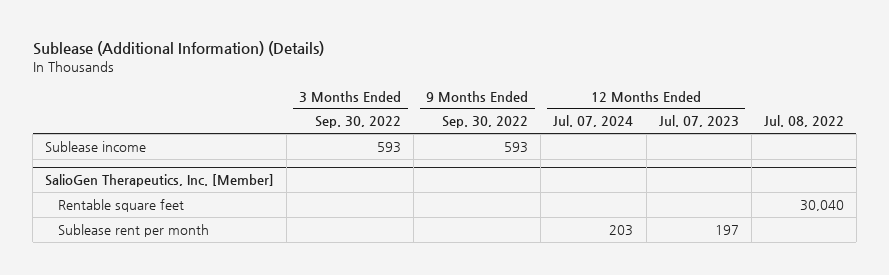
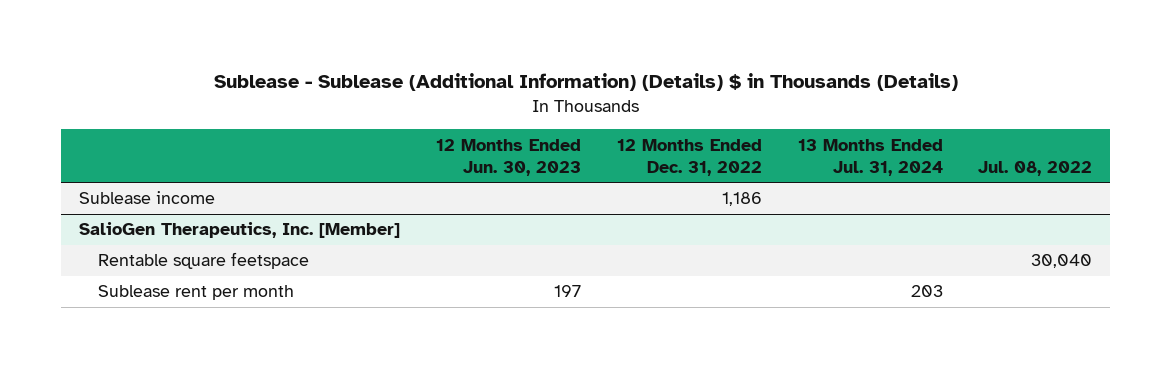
- Sublease (Additional Information) (Details)
+ Sublease - Sublease (Additional Information) (Details) $ in Thousands (Details)
- | 3 Months Ended Sep. 30, 2022 | 9 Months Ended Sep. 30, 2022 | 12 Months Ended Jul. 07, 2024 | 12 Months Ended Jul. 07, 2023 | Jul. 08, 2022
+ | 12 Months Ended Jun. 30, 2023 | 12 Months Ended Dec. 31, 2022 | 13 Months Ended Jul. 31, 2024 | Jul. 08, 2022
@ SalioGen Therapeutics, Inc. [Member]
- Rentable square feet | | | | | 30,040
+ Rentable square feetspace | | | | 30,040

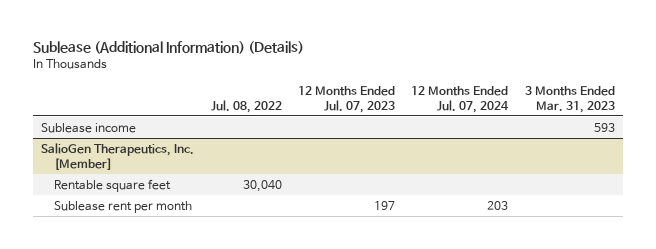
- Sublease - Sublease (Additional Information) (Details) $ in Thousands (Details)
+ Sublease (Additional Information) (Details)
- | 12 Months Ended Jun. 30, 2023 | 12 Months Ended Dec. 31, 2022 | 13 Months Ended Jul. 31, 2024 | Jul. 08, 2022
+ | Jul. 08, 2022 | 12 Months Ended Jul. 07, 2023 | 12 Months Ended Jul. 07, 2024 | 3 Months Ended Mar. 31, 2023
@ SalioGen Therapeutics, Inc. [Member]
- Rentable square feetspace | | | | 30,040
+ Rentable square feet | 30,040 | | |

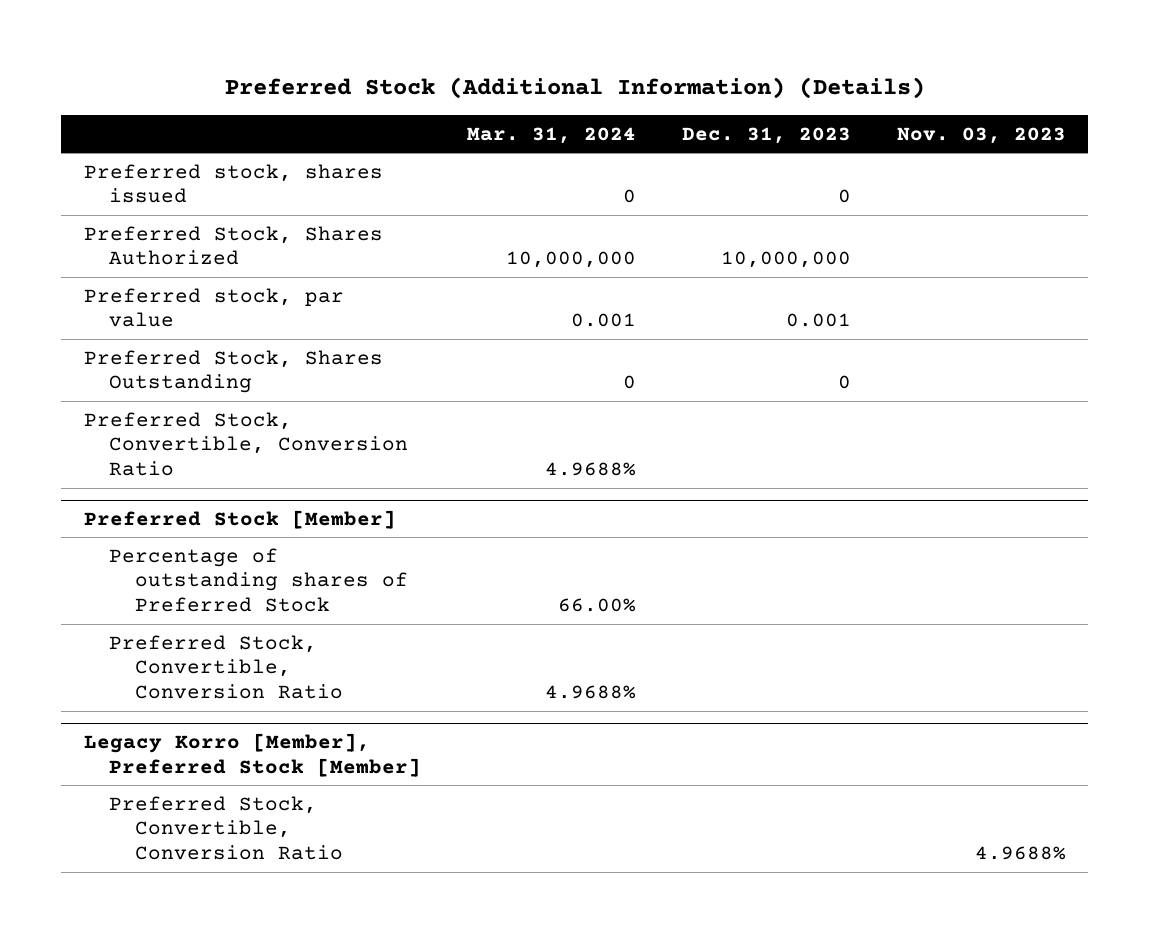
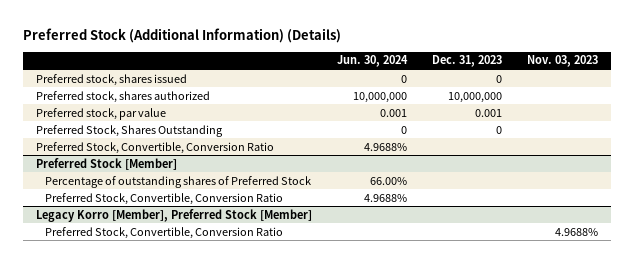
- | Mar. 31, 2024 | Dec. 31, 2023 | Nov. 03, 2023
+ | Jun. 30, 2024 | Dec. 31, 2023 | Nov. 03, 2023
- Preferred Stock, Shares Authorized | 10,000,000 | 10,000,000 |
+ Preferred stock, shares authorized | 10,000,000 | 10,000,000 |

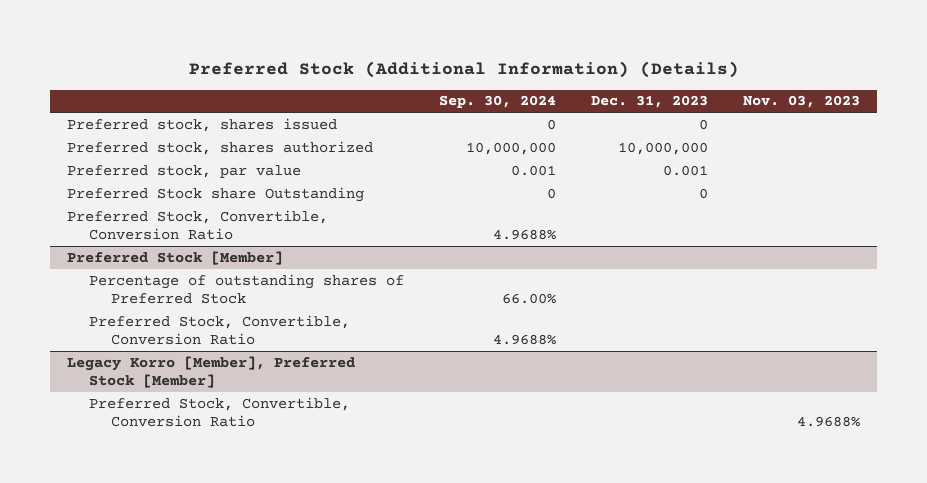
- | Jun. 30, 2024 | Dec. 31, 2023 | Nov. 03, 2023
+ | Sep. 30, 2024 | Dec. 31, 2023 | Nov. 03, 2023
- Preferred Stock, Shares Outstanding | 0 | 0 |
+ Preferred Stock share Outstanding | 0 | 0 |

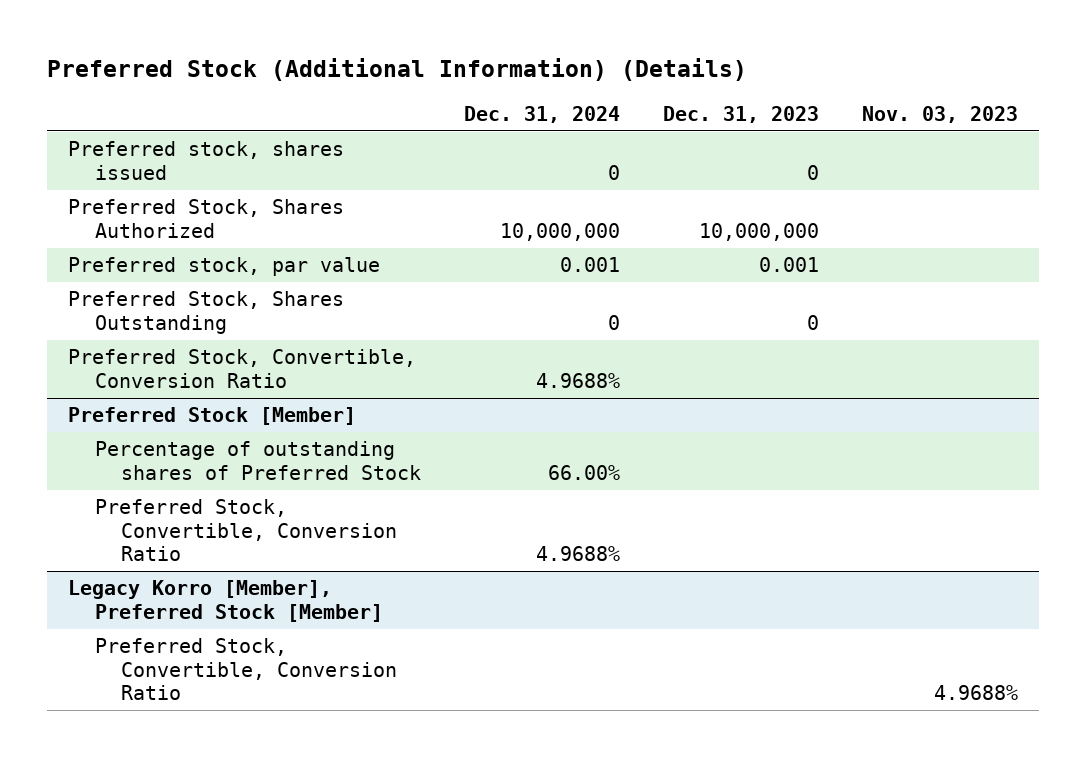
- | Sep. 30, 2024 | Dec. 31, 2023 | Nov. 03, 2023
+ | Dec. 31, 2024 | Dec. 31, 2023 | Nov. 03, 2023
- Preferred stock, shares authorized | 10,000,000 | 10,000,000 |
+ Preferred Stock, Shares Authorized | 10,000,000 | 10,000,000 |
- Preferred Stock share Outstanding | 0 | 0 |
+ Preferred Stock, Shares Outstanding | 0 | 0 |

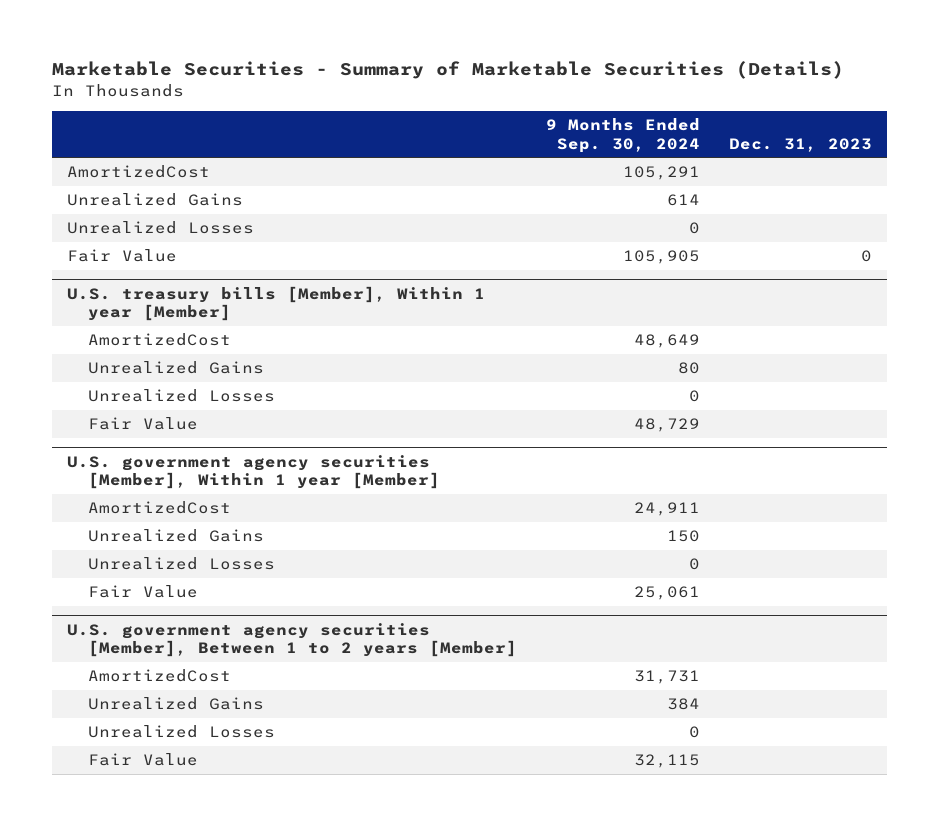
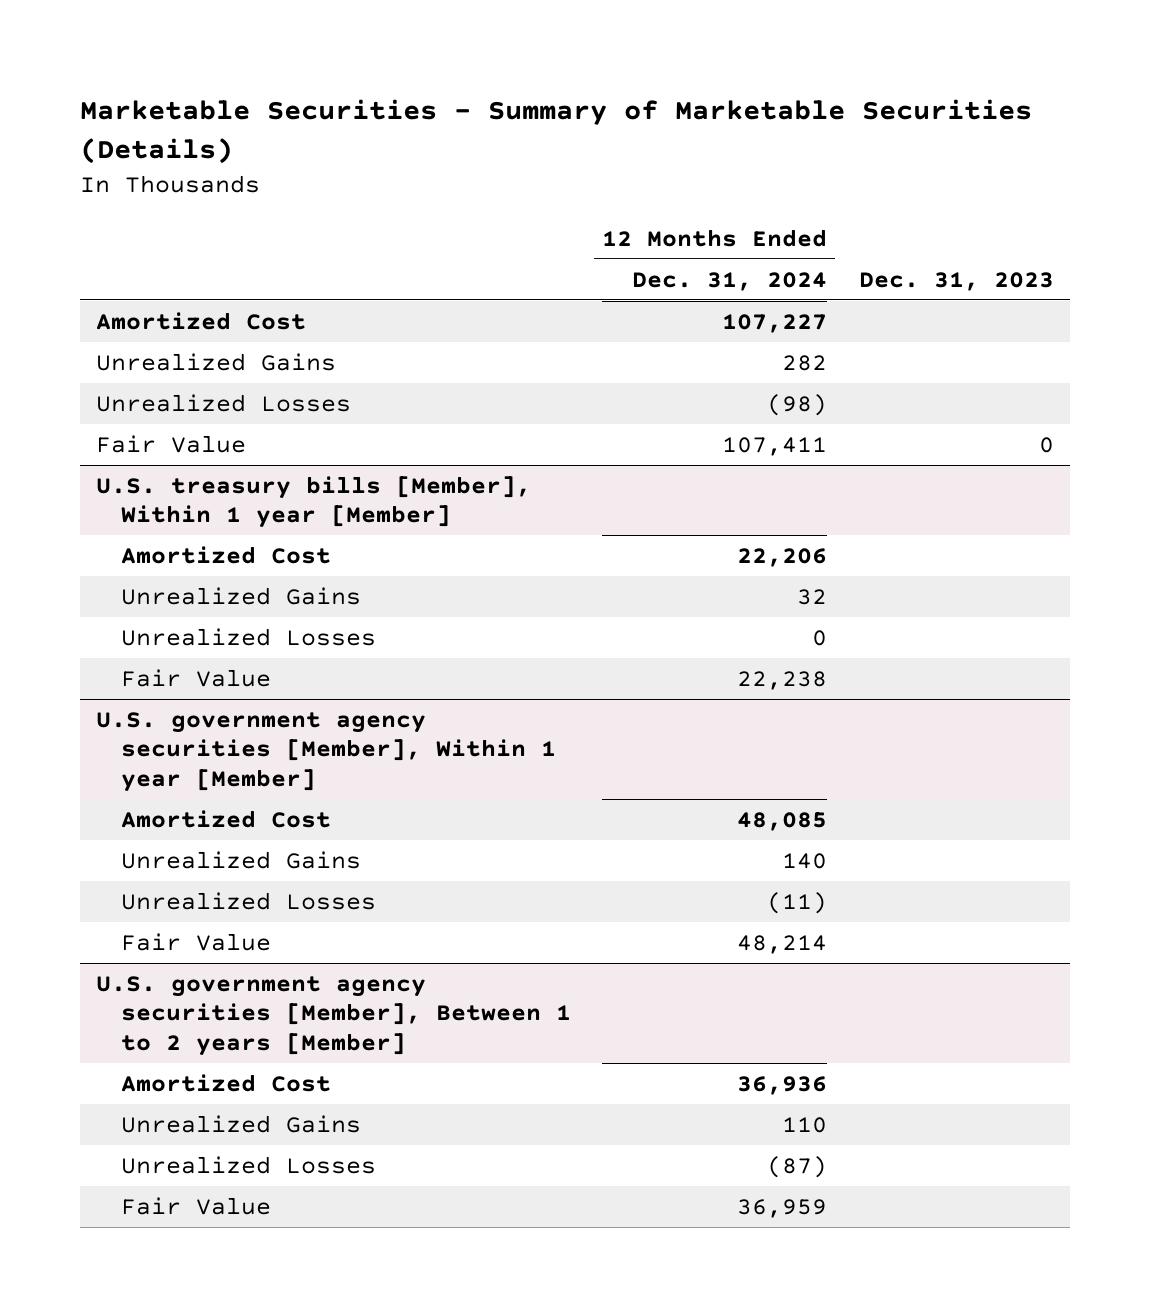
- | 9 Months Ended Sep. 30, 2024 | Dec. 31, 2023
+ | 12 Months Ended Dec. 31, 2024 | Dec. 31, 2023
- AmortizedCost | 105,291 |
+ Amortized Cost | 107,227 |
@ U.S. treasury bills [Member], Within 1 year [Member]
- AmortizedCost | 48,649 |
+ Amortized Cost | 22,206 |
@ U.S. government agency securities [Member], Within 1 year [Member]
- AmortizedCost | 24,911 |
+ Amortized Cost | 48,085 |
@ U.S. government agency securities [Member], Between 1 to 2 years [Member]
- AmortizedCost | 31,731 |
+ Amortized Cost | 36,936 |

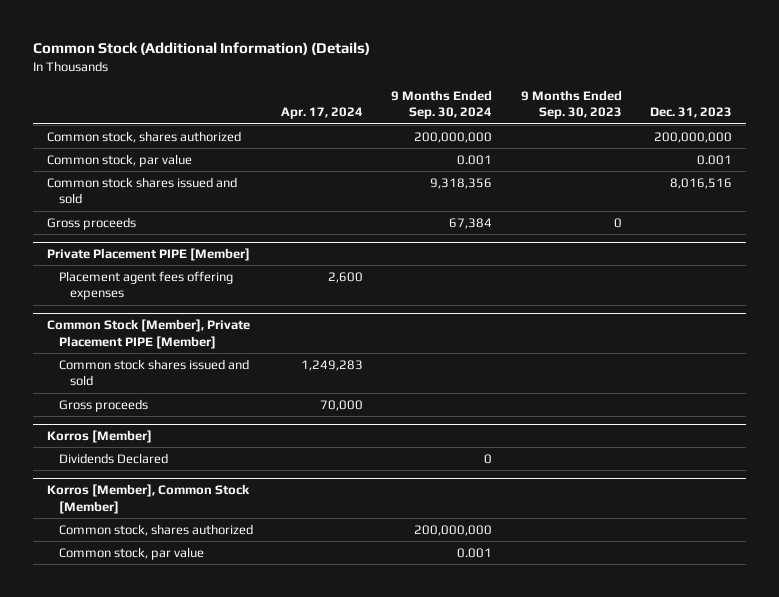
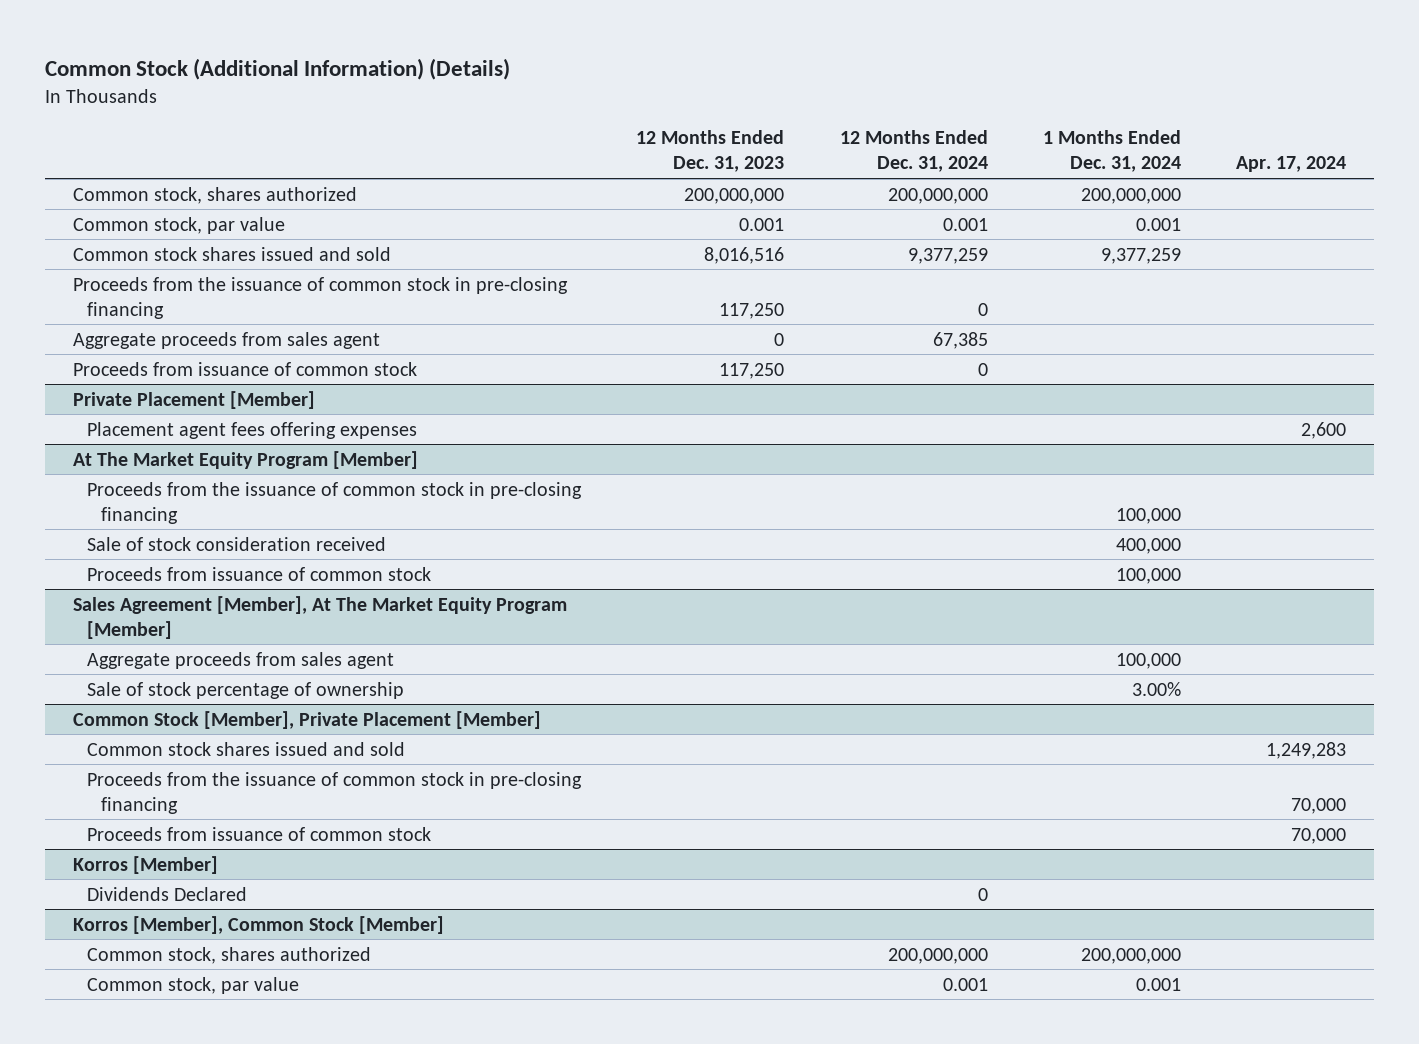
- | Apr. 17, 2024 | 9 Months Ended Sep. 30, 2024 | 9 Months Ended Sep. 30, 2023 | Dec. 31, 2023
+ | 12 Months Ended Dec. 31, 2023 | 12 Months Ended Dec. 31, 2024 | 1 Months Ended Dec. 31, 2024 | Apr. 17, 2024
- Gross proceeds | | 67,384 | 0 |
- Private Placement PIPE [Member]
+ Proceeds from the issuance of common stock in pre-closing financing | 117,250 | 0 | |
+ Aggregate proceeds from sales agent | 0 | 67,385 | |
+ Proceeds from issuance of common stock | 117,250 | 0 | |
+ Private Placement [Member]
- Common Stock [Member], Private Placement PIPE [Member]
+ At The Market Equity Program [Member]
+ Proceeds from the issuance of common stock in pre-closing financing | | | 100,000 |
+ Sale of stock consideration received | | | 400,000 |
+ Proceeds from issuance of common stock | | | 100,000 |
+ Sales Agreement [Member], At The Market Equity Program [Member]
+ Aggregate proceeds from sales agent | | | 100,000 |
+ Sale of stock percentage of ownership | | | 3.00% |
+ Common Stock [Member], Private Placement [Member]
- Gross proceeds | 70,000 | | |
+ Proceeds from the issuance of common stock in pre-closing financing | | | | 70,000
+ Proceeds from issuance of common stock | | | | 70,000

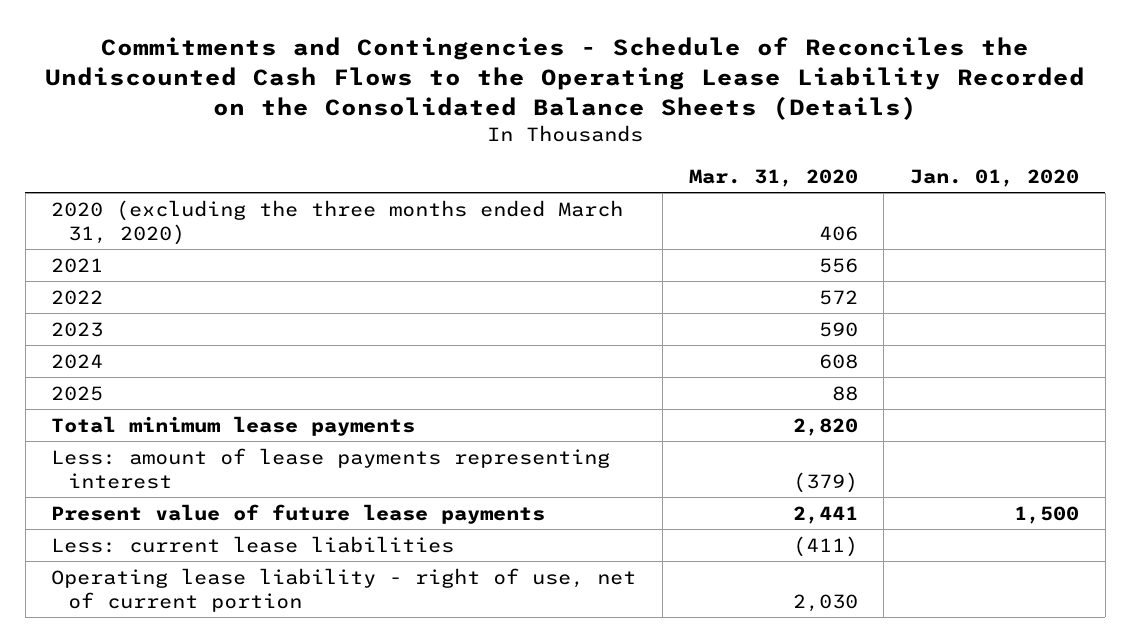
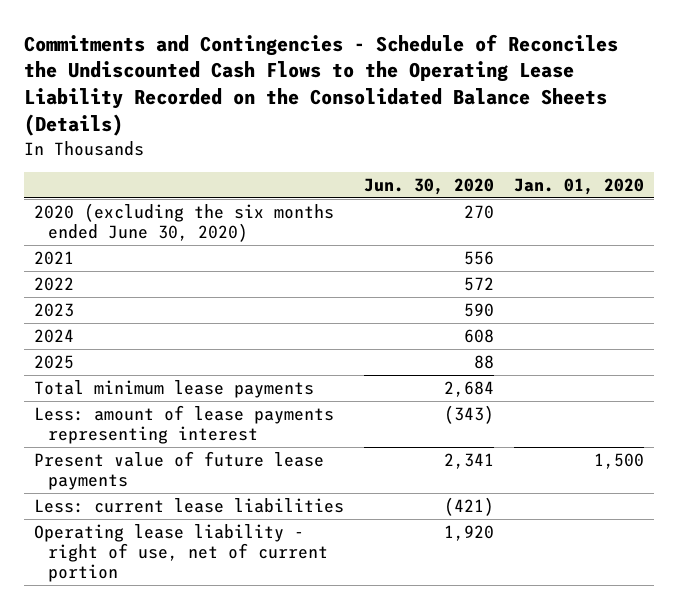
- | Mar. 31, 2020 | Jan. 01, 2020
+ | Jun. 30, 2020 | Jan. 01, 2020
- 2020 (excluding the three months ended March 31, 2020) | 406 |
+ 2020 (excluding the six months ended June 30, 2020) | 270 |

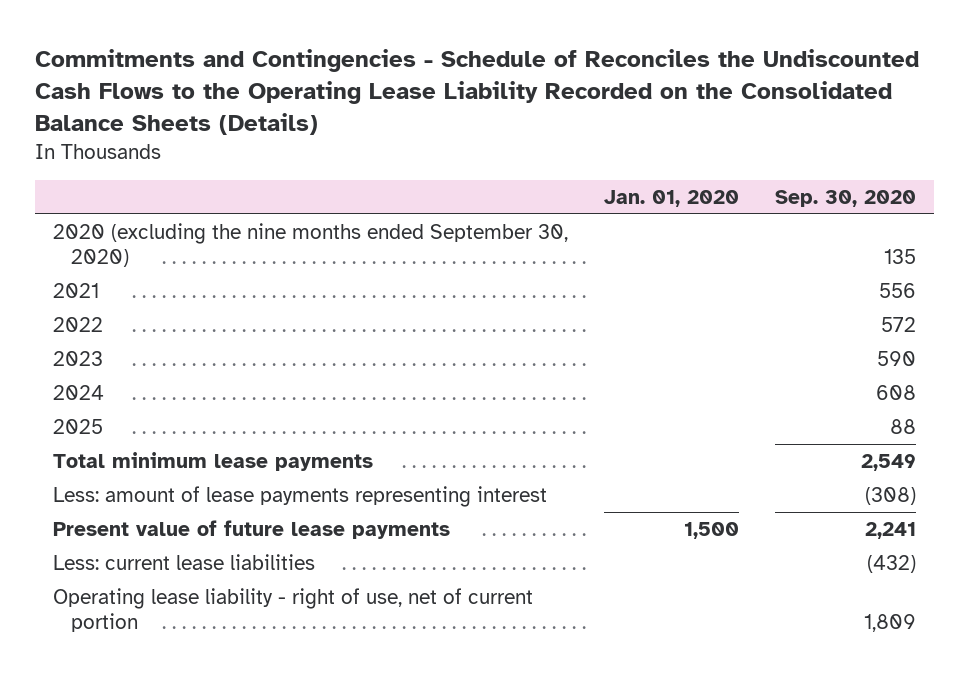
- | Jun. 30, 2020 | Jan. 01, 2020
+ | Jan. 01, 2020 | Sep. 30, 2020
- 2020 (excluding the six months ended June 30, 2020) | 270 |
+ 2020 (excluding the nine months ended September 30, 2020) | | 135

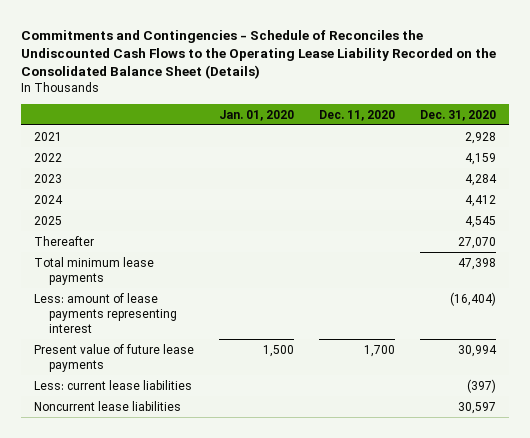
- Commitments and Contingencies - Schedule of Reconciles the Undiscounted Cash Flows to the Operating Lease Liability Recorded on the Consolidated Balance Sheets (Details)
+ Commitments and Contingencies - Schedule of Reconciles the Undiscounted Cash Flows to the Operating Lease Liability Recorded on the Consolidated Balance Sheet (Details)
- | Jan. 01, 2020 | Sep. 30, 2020
+ | Jan. 01, 2020 | Dec. 11, 2020 | Dec. 31, 2020
- 2020 (excluding the nine months ended September 30, 2020) | | 135
+ Thereafter | | | 27,070
- Operating lease liability - right of use, net of current portion | | 1,809
+ Noncurrent lease liabilities | | | 30,597

